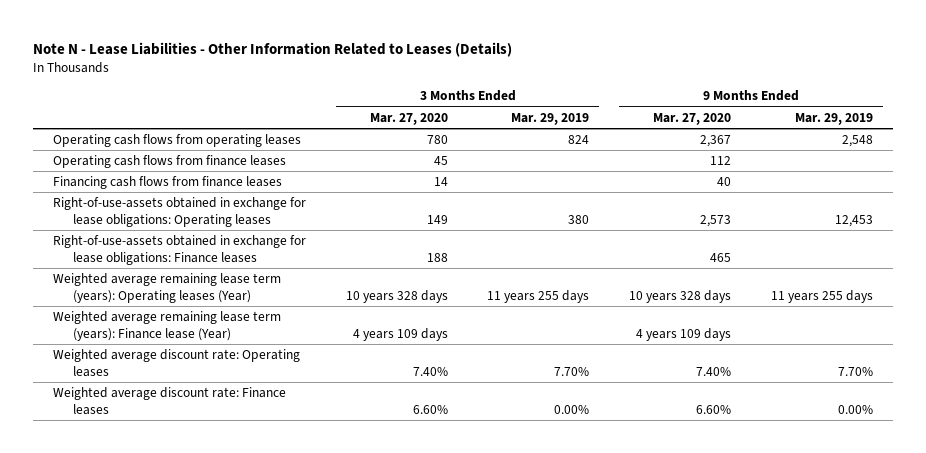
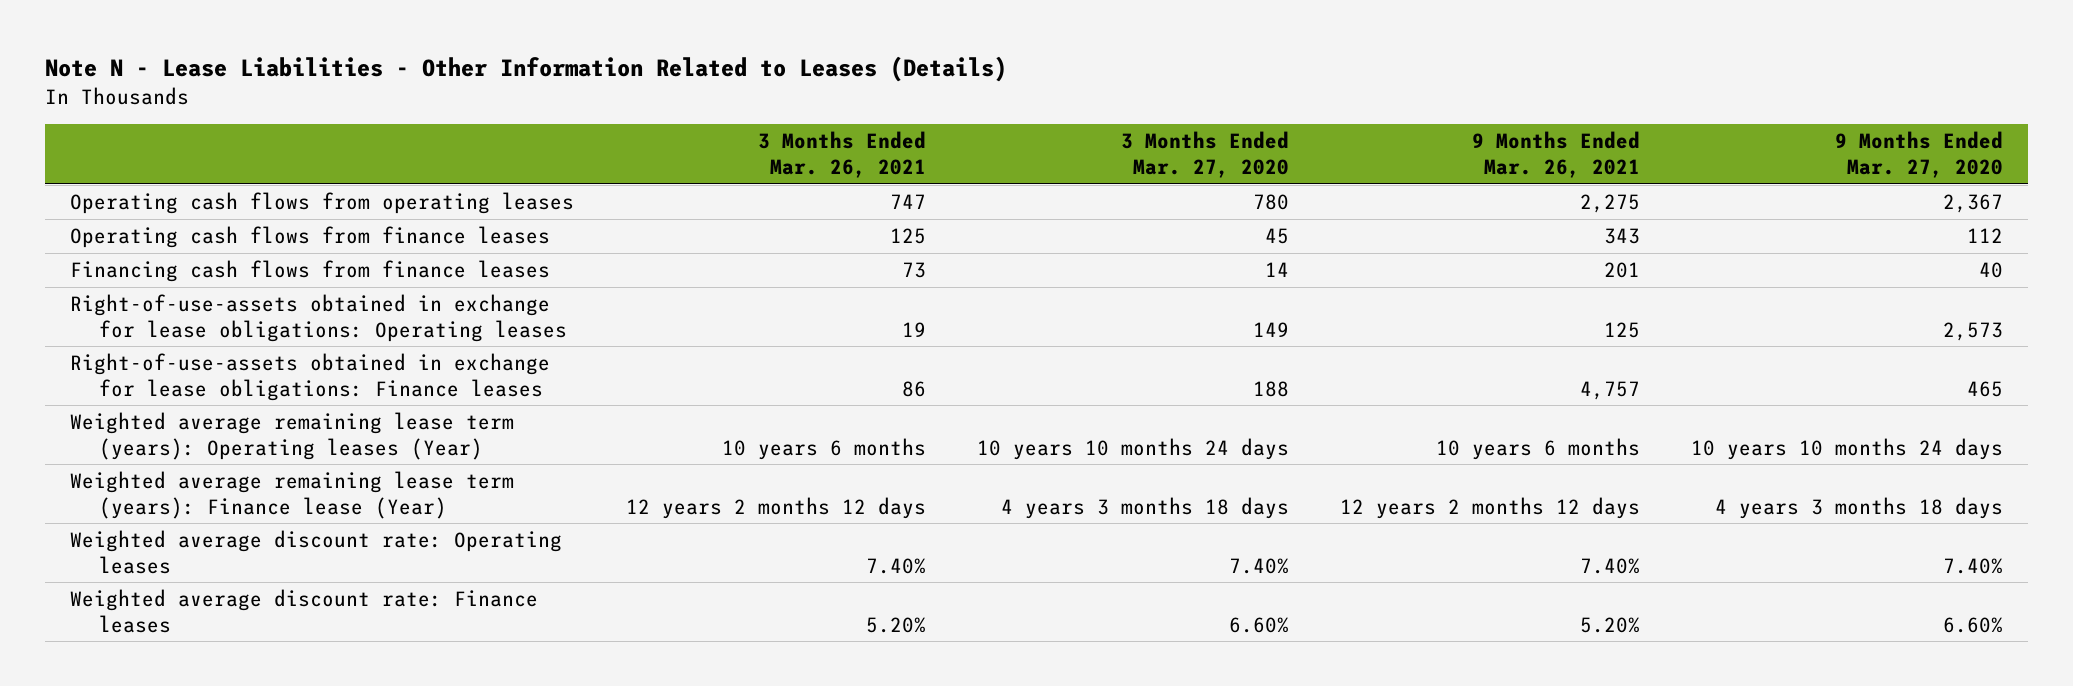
- | 3 Months Ended Mar. 27, 2020 | 3 Months Ended Mar. 29, 2019 | 9 Months Ended Mar. 27, 2020 | 9 Months Ended Mar. 29, 2019
+ | 3 Months Ended Mar. 26, 2021 | 3 Months Ended Mar. 27, 2020 | 9 Months Ended Mar. 26, 2021 | 9 Months Ended Mar. 27, 2020
- Weighted average remaining lease term (years): Operating leases (Year) | 10 years 328 days | 11 years 255 days | 10 years 328 days | 11 years 255 days
- Weighted average remaining lease term (years): Finance lease (Year) | 4 years 109 days | | 4 years 109 days |
+ Weighted average remaining lease term (years): Operating leases (Year) | 10 years 6 months | 10 years 10 months 24 days | 10 years 6 months | 10 years 10 months 24 days
+ Weighted average remaining lease term (years): Finance lease (Year) | 12 years 2 months 12 days | 4 years 3 months 18 days | 12 years 2 months 12 days | 4 years 3 months 18 days

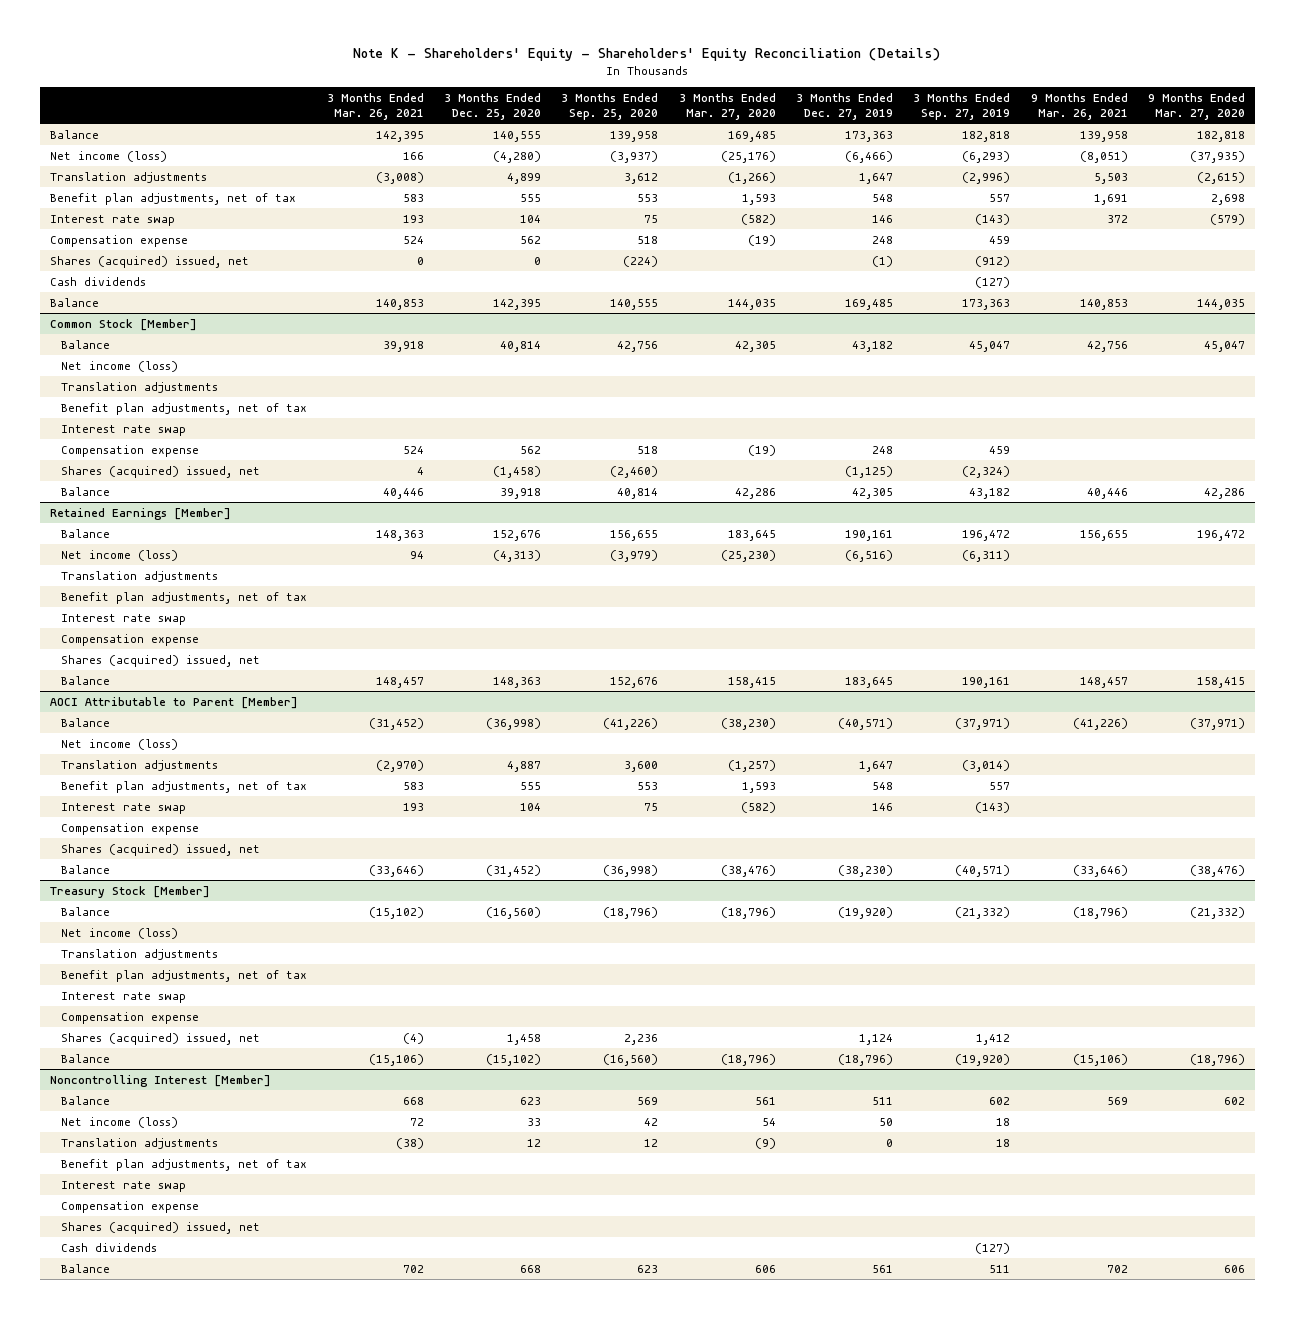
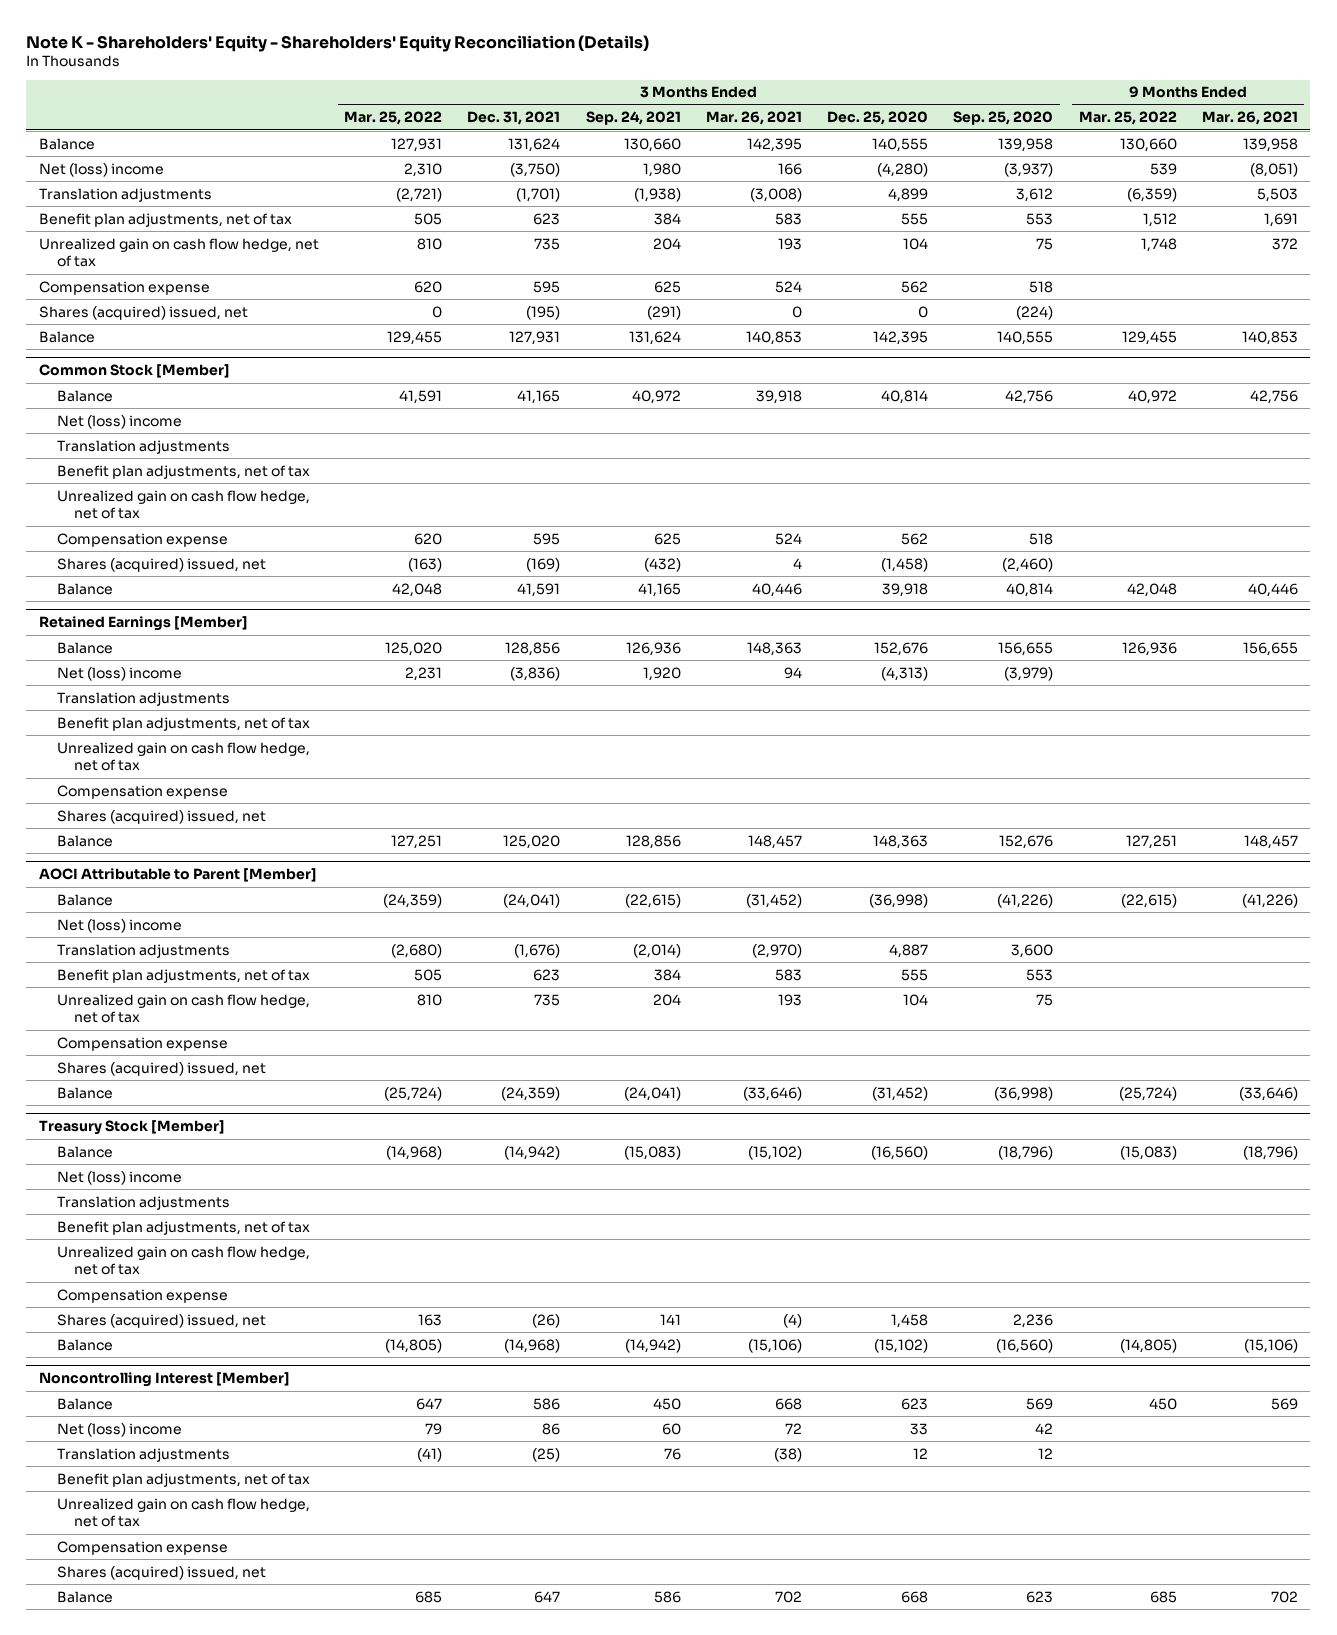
- | 3 Months Ended Mar. 26, 2021 | 3 Months Ended Dec. 25, 2020 | 3 Months Ended Sep. 25, 2020 | 3 Months Ended Mar. 27, 2020 | 3 Months Ended Dec. 27, 2019 | 3 Months Ended Sep. 27, 2019 | 9 Months Ended Mar. 26, 2021 | 9 Months Ended Mar. 27, 2020
+ | 3 Months Ended Mar. 25, 2022 | 3 Months Ended Dec. 31, 2021 | 3 Months Ended Sep. 24, 2021 | 3 Months Ended Mar. 26, 2021 | 3 Months Ended Dec. 25, 2020 | 3 Months Ended Sep. 25, 2020 | 9 Months Ended Mar. 25, 2022 | 9 Months Ended Mar. 26, 2021
- Net income (loss) | 166 | (4,280) | (3,937) | (25,176) | (6,466) | (6,293) | (8,051) | (37,935)
+ Net (loss) income | 2,310 | (3,750) | 1,980 | 166 | (4,280) | (3,937) | 539 | (8,051)
- Interest rate swap | 193 | 104 | 75 | (582) | 146 | (143) | 372 | (579)
+ Unrealized gain on cash flow hedge, net of tax | 810 | 735 | 204 | 193 | 104 | 75 | 1,748 | 372
- Cash dividends | | | | | | (127) | |
@ Common Stock [Member]
- Net income (loss)
+ Net (loss) income
- Interest rate swap
+ Unrealized gain on cash flow hedge, net of tax
@ Retained Earnings [Member]
- Net income (loss) | 94 | (4,313) | (3,979) | (25,230) | (6,516) | (6,311) | |
+ Net (loss) income | 2,231 | (3,836) | 1,920 | 94 | (4,313) | (3,979) | |
- Interest rate swap
+ Unrealized gain on cash flow hedge, net of tax
@ AOCI Attributable to Parent [Member]
- Net income (loss)
+ Net (loss) income
- Interest rate swap | 193 | 104 | 75 | (582) | 146 | (143) | |
+ Unrealized gain on cash flow hedge, net of tax | 810 | 735 | 204 | 193 | 104 | 75 | |
@ Treasury Stock [Member]
- Net income (loss)
+ Net (loss) income
- Interest rate swap
+ Unrealized gain on cash flow hedge, net of tax
@ Noncontrolling Interest [Member]
- Net income (loss) | 72 | 33 | 42 | 54 | 50 | 18 | |
+ Net (loss) income | 79 | 86 | 60 | 72 | 33 | 42 | |
- Interest rate swap
+ Unrealized gain on cash flow hedge, net of tax
- Cash dividends | | | | | | (127) | |

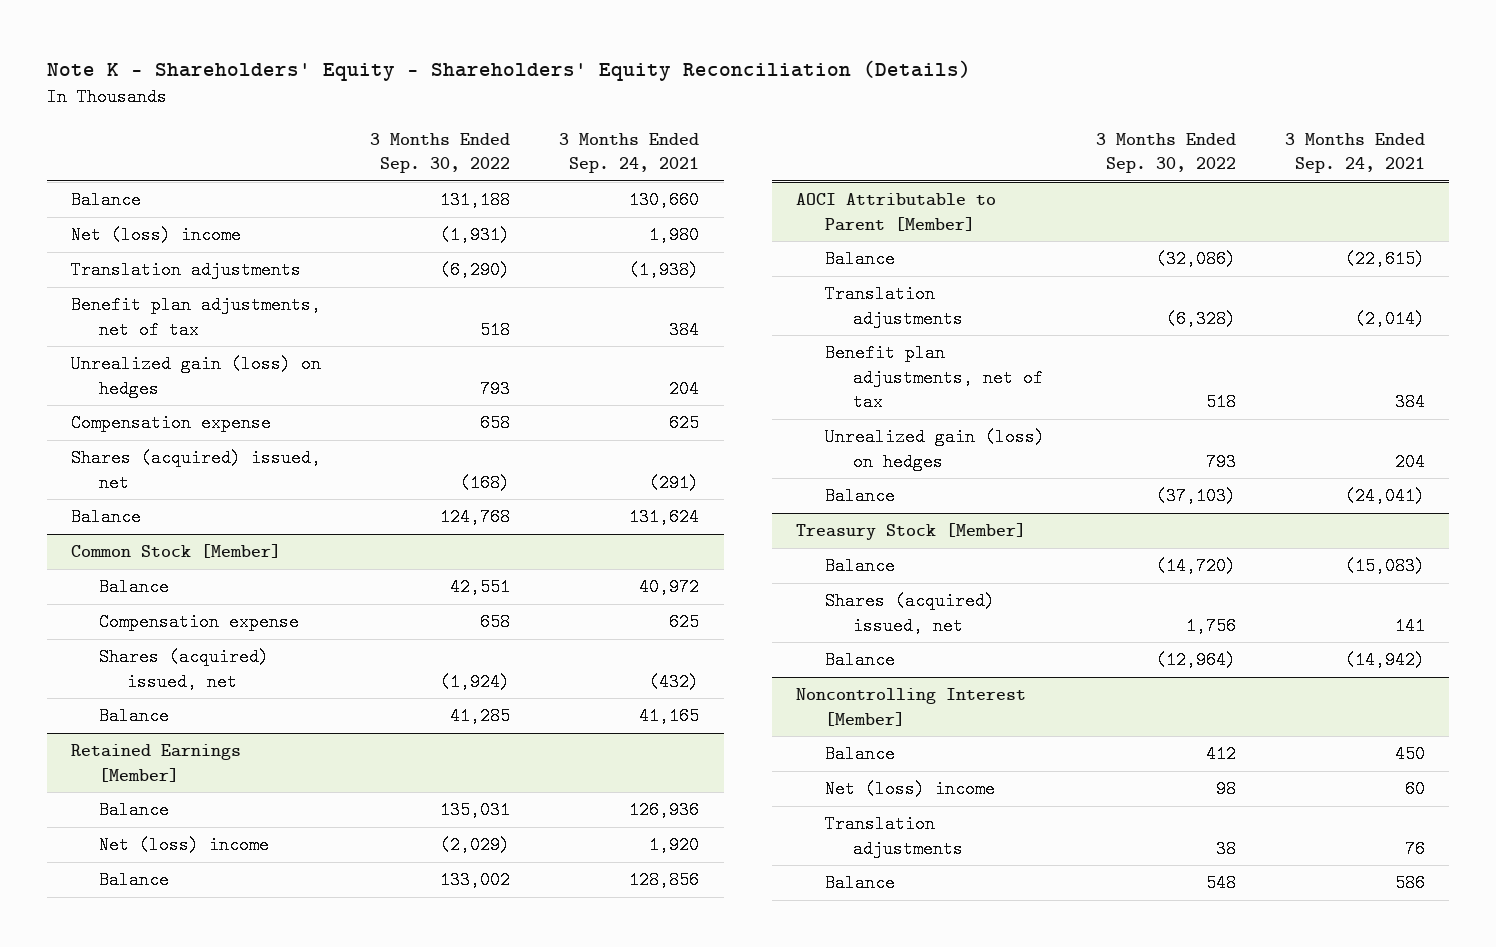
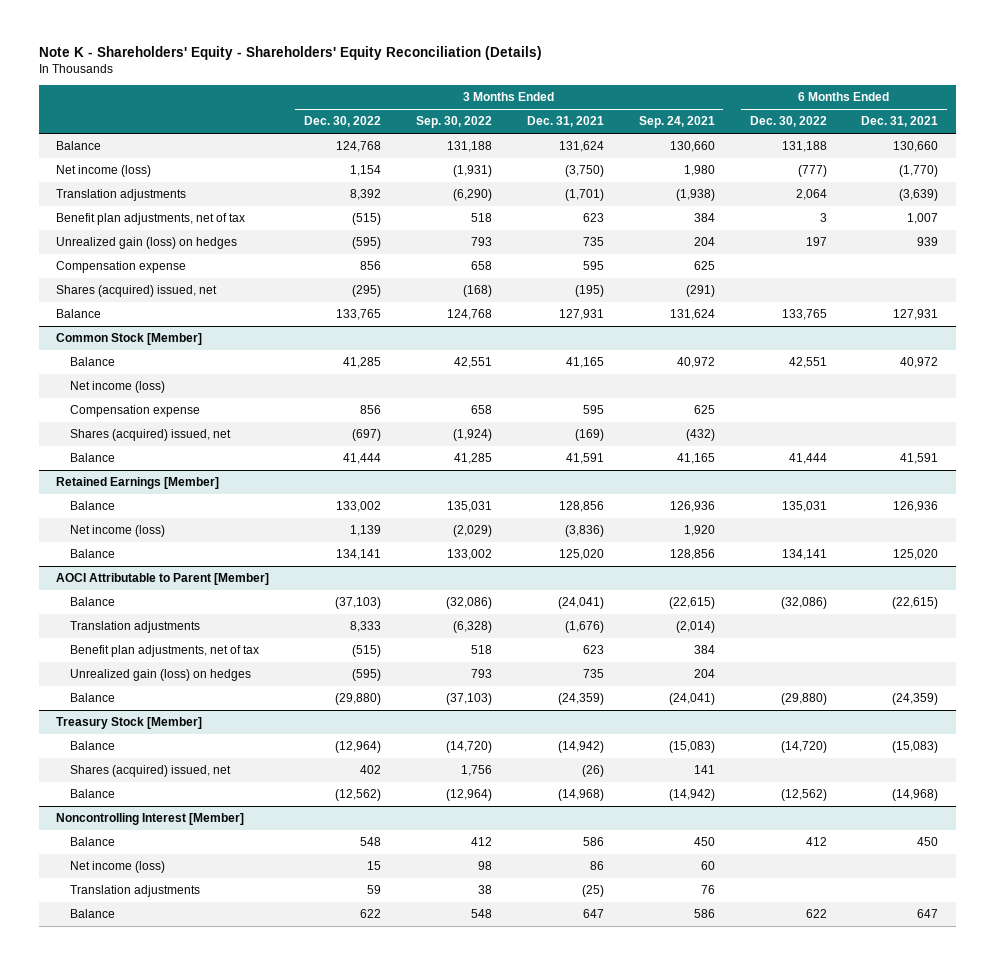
- | 3 Months Ended Sep. 30, 2022 | 3 Months Ended Sep. 24, 2021
+ | 3 Months Ended Dec. 30, 2022 | 3 Months Ended Sep. 30, 2022 | 3 Months Ended Dec. 31, 2021 | 3 Months Ended Sep. 24, 2021 | 6 Months Ended Dec. 30, 2022 | 6 Months Ended Dec. 31, 2021
- Net (loss) income | (1,931) | 1,980
+ Net income (loss) | 1,154 | (1,931) | (3,750) | 1,980 | (777) | (1,770)
@ Common Stock [Member]
+ Net income (loss)
@ Retained Earnings [Member]
- Net (loss) income | (2,029) | 1,920
+ Net income (loss) | 1,139 | (2,029) | (3,836) | 1,920 | |
@ Noncontrolling Interest [Member]
- Net (loss) income | 98 | 60
+ Net income (loss) | 15 | 98 | 86 | 60 | |

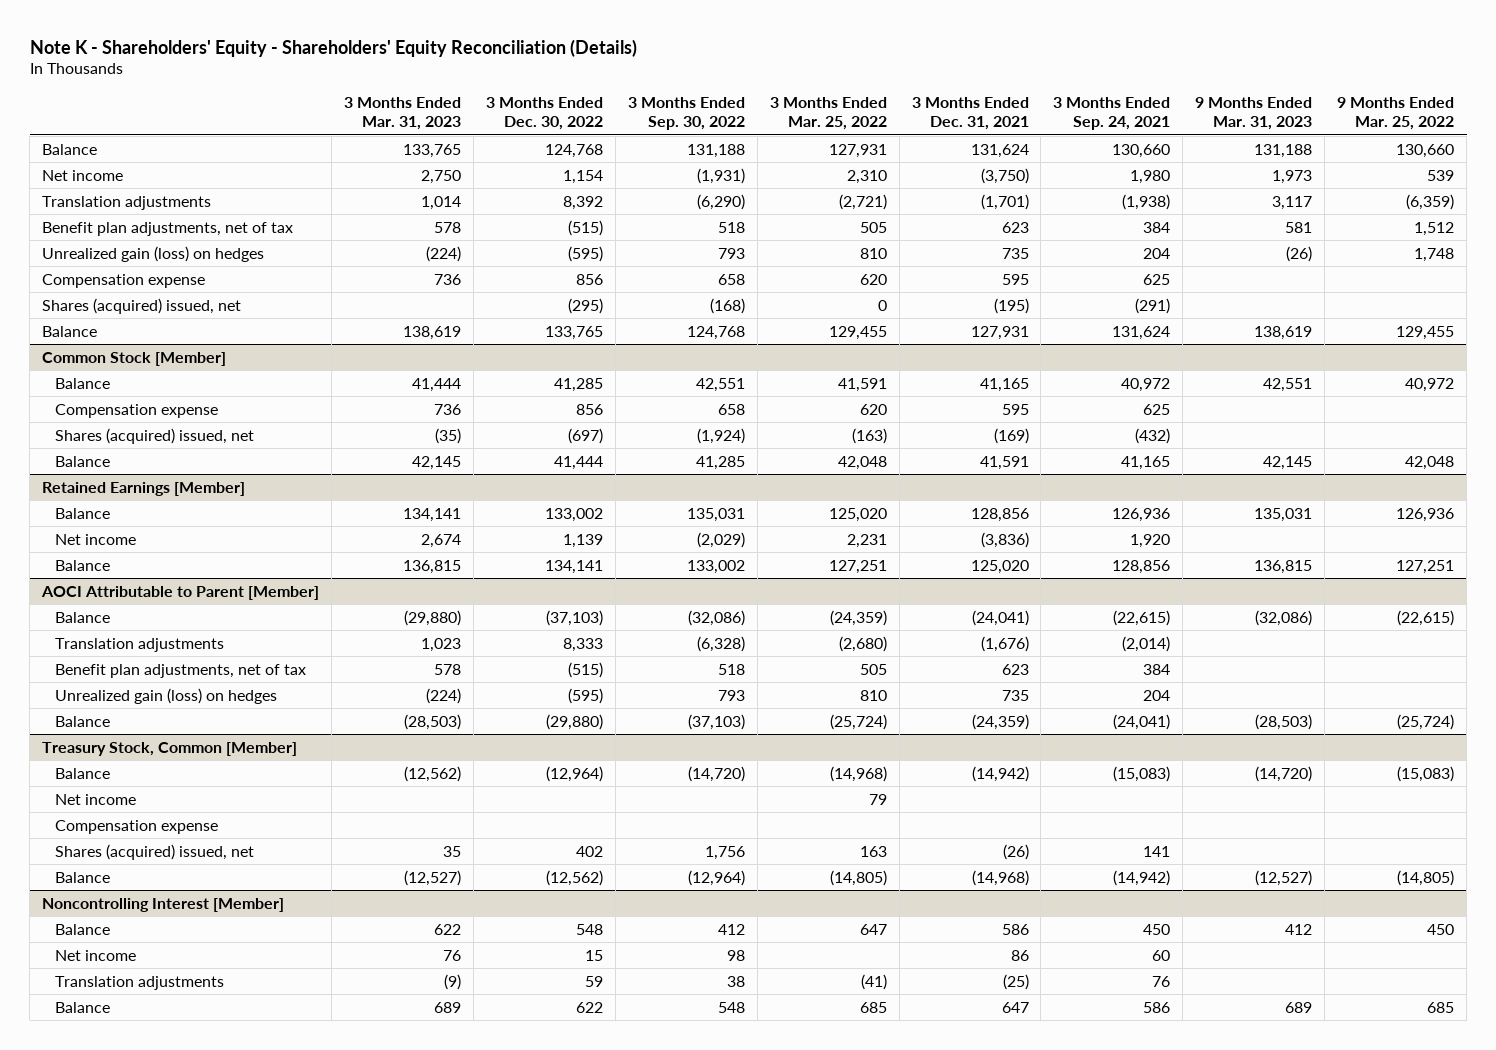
- | 3 Months Ended Dec. 30, 2022 | 3 Months Ended Sep. 30, 2022 | 3 Months Ended Dec. 31, 2021 | 3 Months Ended Sep. 24, 2021 | 6 Months Ended Dec. 30, 2022 | 6 Months Ended Dec. 31, 2021
+ | 3 Months Ended Mar. 31, 2023 | 3 Months Ended Dec. 30, 2022 | 3 Months Ended Sep. 30, 2022 | 3 Months Ended Mar. 25, 2022 | 3 Months Ended Dec. 31, 2021 | 3 Months Ended Sep. 24, 2021 | 9 Months Ended Mar. 31, 2023 | 9 Months Ended Mar. 25, 2022
- Net income (loss) | 1,154 | (1,931) | (3,750) | 1,980 | (777) | (1,770)
+ Net income | 2,750 | 1,154 | (1,931) | 2,310 | (3,750) | 1,980 | 1,973 | 539
@ Common Stock [Member]
- Net income (loss)
@ Retained Earnings [Member]
- Net income (loss) | 1,139 | (2,029) | (3,836) | 1,920 | |
+ Net income | 2,674 | 1,139 | (2,029) | 2,231 | (3,836) | 1,920 | |
- Treasury Stock [Member]
+ Treasury Stock, Common [Member]
+ Net income | | | | 79 | | | |
+ Compensation expense
@ Noncontrolling Interest [Member]
- Net income (loss) | 15 | 98 | 86 | 60 | |
+ Net income | 76 | 15 | 98 | | 86 | 60 | |

